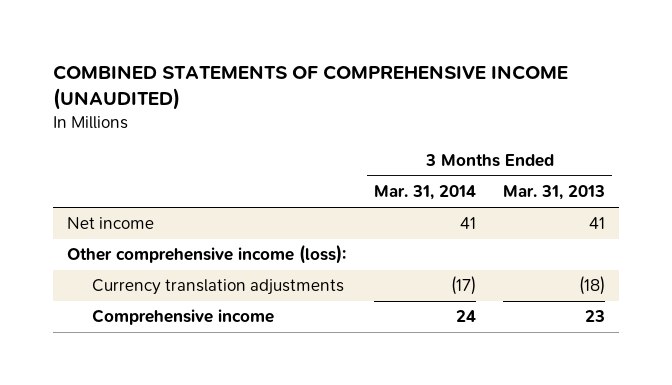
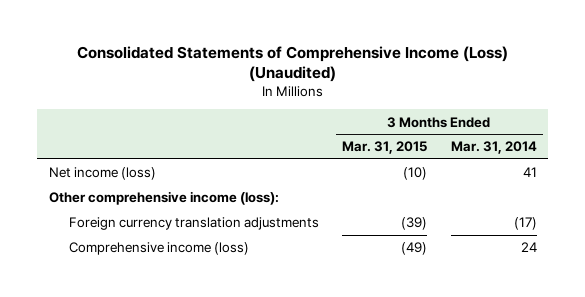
- COMBINED STATEMENTS OF COMPREHENSIVE INCOME (UNAUDITED)
+ Consolidated Statements of Comprehensive Income (Loss) (Unaudited)
- | 3 Months Ended Mar. 31, 2014 | 3 Months Ended Mar. 31, 2013
+ | 3 Months Ended Mar. 31, 2015 | 3 Months Ended Mar. 31, 2014
- Net income | 41 | 41
+ Net income (loss) | (10) | 41
- Currency translation adjustments | (17) | (18)
- Comprehensive income | 24 | 23
+ Foreign currency translation adjustments | (39) | (17)
+ Comprehensive income (loss) | (49) | 24

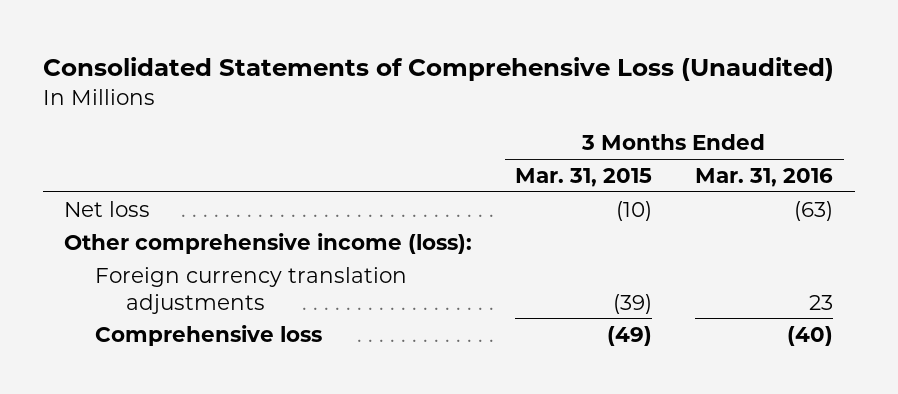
- Consolidated Statements of Comprehensive Income (Loss) (Unaudited)
+ Consolidated Statements of Comprehensive Loss (Unaudited)
- | 3 Months Ended Mar. 31, 2015 | 3 Months Ended Mar. 31, 2014
+ | 3 Months Ended Mar. 31, 2015 | 3 Months Ended Mar. 31, 2016
- Net income (loss) | (10) | 41
+ Net loss | (10) | (63)
- Comprehensive income (loss) | (49) | 24
+ Comprehensive loss | (49) | (40)

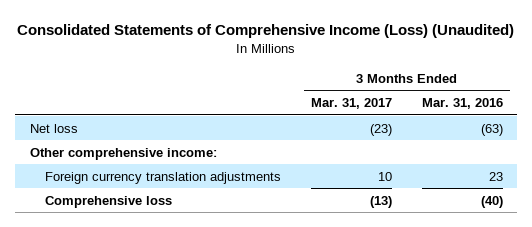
- Consolidated Statements of Comprehensive Loss (Unaudited)
+ Consolidated Statements of Comprehensive Income (Loss) (Unaudited)
- | 3 Months Ended Mar. 31, 2015 | 3 Months Ended Mar. 31, 2016
+ | 3 Months Ended Mar. 31, 2017 | 3 Months Ended Mar. 31, 2016
- Other comprehensive income (loss):
+ Other comprehensive income:

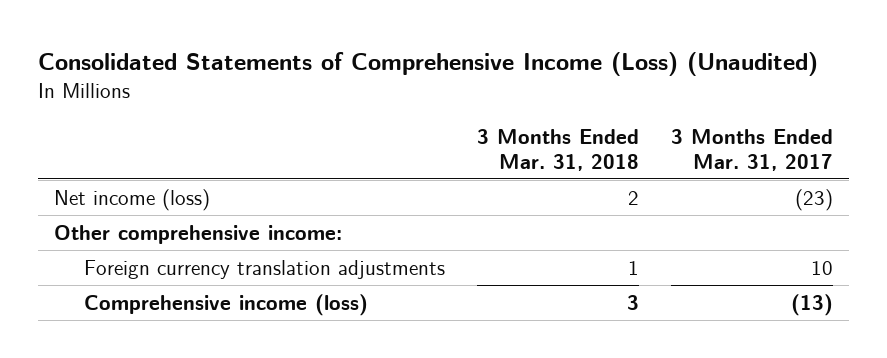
- | 3 Months Ended Mar. 31, 2017 | 3 Months Ended Mar. 31, 2016
+ | 3 Months Ended Mar. 31, 2018 | 3 Months Ended Mar. 31, 2017
- Net loss | (23) | (63)
+ Net income (loss) | 2 | (23)
- Comprehensive loss | (13) | (40)
+ Comprehensive income (loss) | 3 | (13)

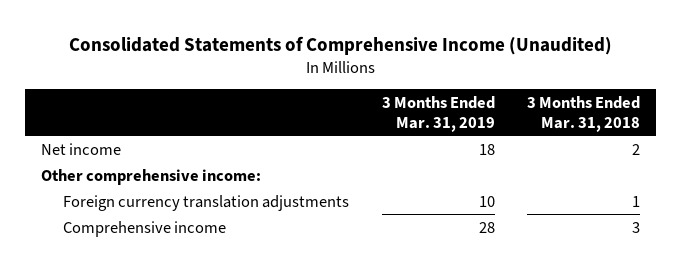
- Consolidated Statements of Comprehensive Income (Loss) (Unaudited)
+ Consolidated Statements of Comprehensive Income (Unaudited)
- | 3 Months Ended Mar. 31, 2018 | 3 Months Ended Mar. 31, 2017
+ | 3 Months Ended Mar. 31, 2019 | 3 Months Ended Mar. 31, 2018
- Net income (loss) | 2 | (23)
+ Net income | 18 | 2
- Comprehensive income (loss) | 3 | (13)
+ Comprehensive income | 28 | 3

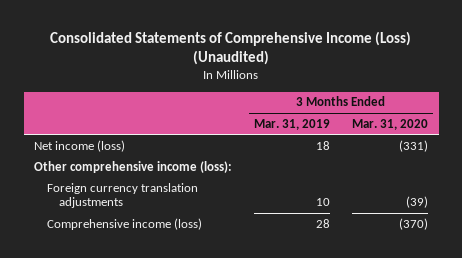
- Consolidated Statements of Comprehensive Income (Unaudited)
+ Consolidated Statements of Comprehensive Income (Loss) (Unaudited)
- | 3 Months Ended Mar. 31, 2019 | 3 Months Ended Mar. 31, 2018
+ | 3 Months Ended Mar. 31, 2019 | 3 Months Ended Mar. 31, 2020
- Net income | 18 | 2
- Other comprehensive income:
+ Net income (loss) | 18 | (331)
+ Other comprehensive income (loss):
- Comprehensive income | 28 | 3
+ Comprehensive income (loss) | 28 | (370)

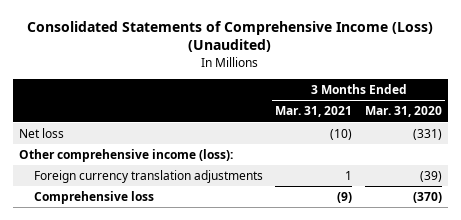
- | 3 Months Ended Mar. 31, 2019 | 3 Months Ended Mar. 31, 2020
+ | 3 Months Ended Mar. 31, 2021 | 3 Months Ended Mar. 31, 2020
- Net income (loss) | 18 | (331)
+ Net loss | (10) | (331)
- Comprehensive income (loss) | 28 | (370)
+ Comprehensive loss | (9) | (370)

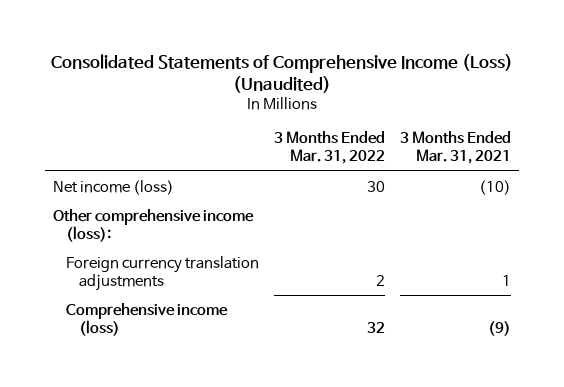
- | 3 Months Ended Mar. 31, 2021 | 3 Months Ended Mar. 31, 2020
+ | 3 Months Ended Mar. 31, 2022 | 3 Months Ended Mar. 31, 2021
- Net loss | (10) | (331)
+ Net income (loss) | 30 | (10)
- Comprehensive loss | (9) | (370)
+ Comprehensive income (loss) | 32 | (9)

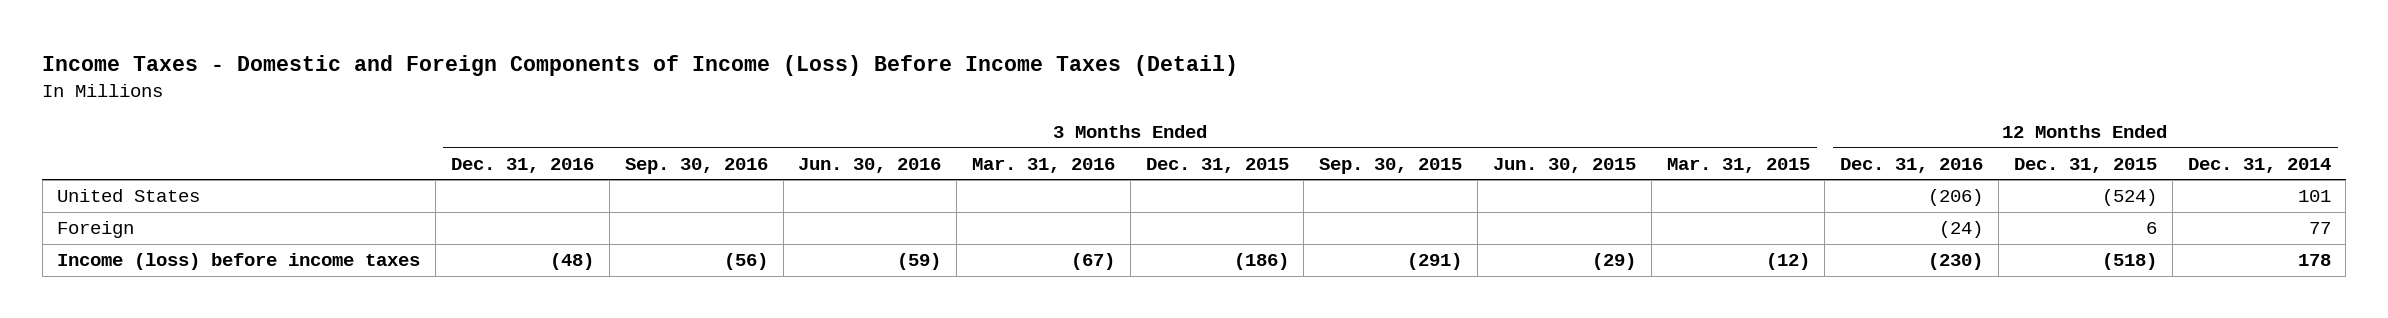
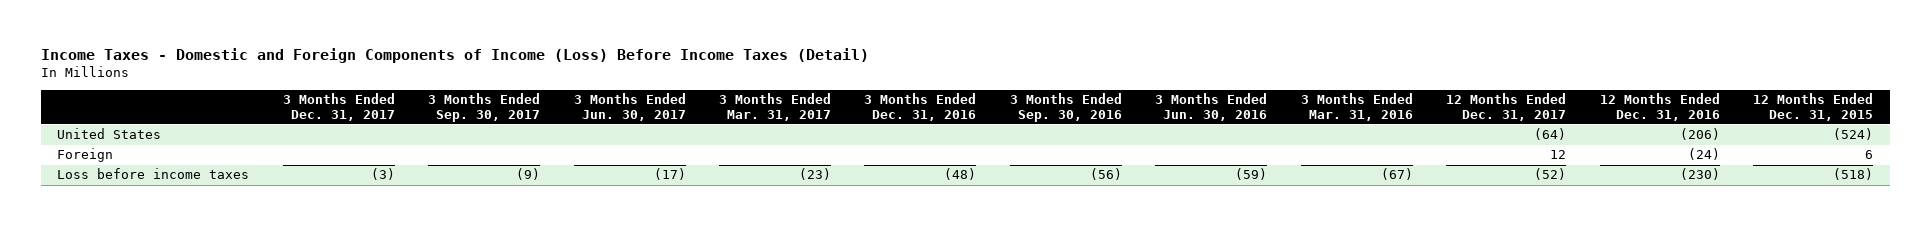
- | 3 Months Ended Dec. 31, 2016 | 3 Months Ended Sep. 30, 2016 | 3 Months Ended Jun. 30, 2016 | 3 Months Ended Mar. 31, 2016 | 3 Months Ended Dec. 31, 2015 | 3 Months Ended Sep. 30, 2015 | 3 Months Ended Jun. 30, 2015 | 3 Months Ended Mar. 31, 2015 | 12 Months Ended Dec. 31, 2016 | 12 Months Ended Dec. 31, 2015 | 12 Months Ended Dec. 31, 2014
+ | 3 Months Ended Dec. 31, 2017 | 3 Months Ended Sep. 30, 2017 | 3 Months Ended Jun. 30, 2017 | 3 Months Ended Mar. 31, 2017 | 3 Months Ended Dec. 31, 2016 | 3 Months Ended Sep. 30, 2016 | 3 Months Ended Jun. 30, 2016 | 3 Months Ended Mar. 31, 2016 | 12 Months Ended Dec. 31, 2017 | 12 Months Ended Dec. 31, 2016 | 12 Months Ended Dec. 31, 2015
- Income (loss) before income taxes | (48) | (56) | (59) | (67) | (186) | (291) | (29) | (12) | (230) | (518) | 178
+ Loss before income taxes | (3) | (9) | (17) | (23) | (48) | (56) | (59) | (67) | (52) | (230) | (518)

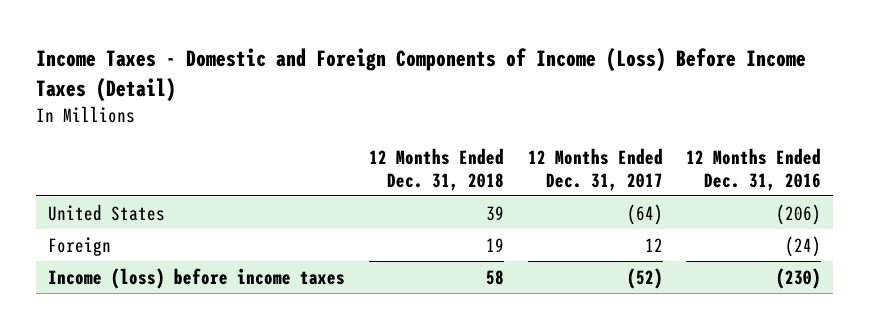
- | 3 Months Ended Dec. 31, 2017 | 3 Months Ended Sep. 30, 2017 | 3 Months Ended Jun. 30, 2017 | 3 Months Ended Mar. 31, 2017 | 3 Months Ended Dec. 31, 2016 | 3 Months Ended Sep. 30, 2016 | 3 Months Ended Jun. 30, 2016 | 3 Months Ended Mar. 31, 2016 | 12 Months Ended Dec. 31, 2017 | 12 Months Ended Dec. 31, 2016 | 12 Months Ended Dec. 31, 2015
+ | 12 Months Ended Dec. 31, 2018 | 12 Months Ended Dec. 31, 2017 | 12 Months Ended Dec. 31, 2016
- Loss before income taxes | (3) | (9) | (17) | (23) | (48) | (56) | (59) | (67) | (52) | (230) | (518)
+ Income (loss) before income taxes | 58 | (52) | (230)

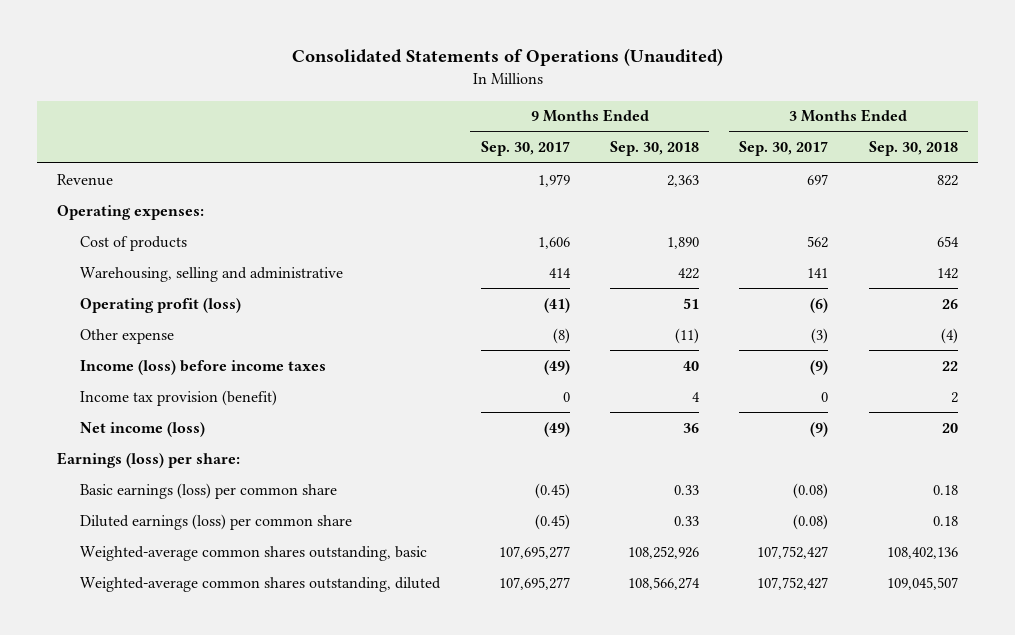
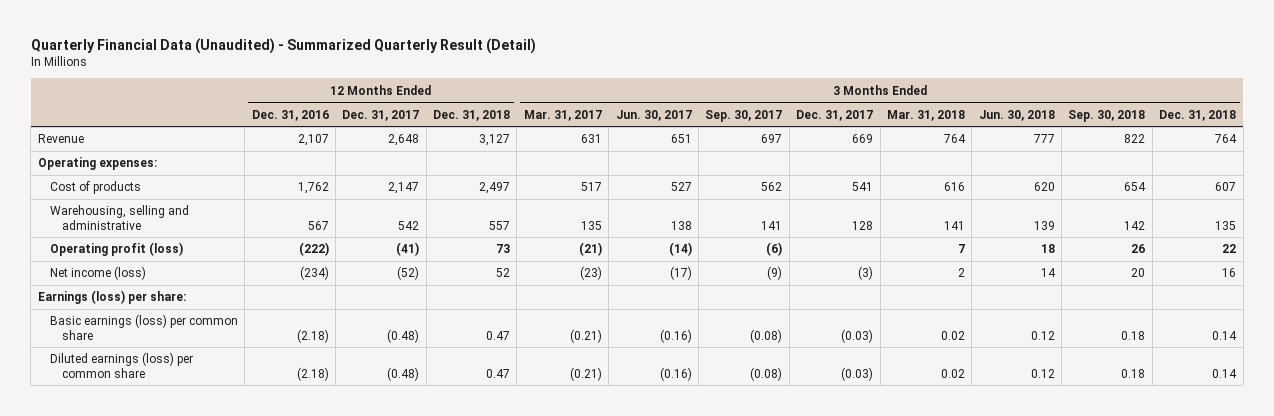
- Consolidated Statements of Operations (Unaudited)
+ Quarterly Financial Data (Unaudited) - Summarized Quarterly Result (Detail)
- | 9 Months Ended Sep. 30, 2017 | 9 Months Ended Sep. 30, 2018 | 3 Months Ended Sep. 30, 2017 | 3 Months Ended Sep. 30, 2018
+ | 12 Months Ended Dec. 31, 2016 | 12 Months Ended Dec. 31, 2017 | 12 Months Ended Dec. 31, 2018 | 3 Months Ended Mar. 31, 2017 | 3 Months Ended Jun. 30, 2017 | 3 Months Ended Sep. 30, 2017 | 3 Months Ended Dec. 31, 2017 | 3 Months Ended Mar. 31, 2018 | 3 Months Ended Jun. 30, 2018 | 3 Months Ended Sep. 30, 2018 | 3 Months Ended Dec. 31, 2018
- Other expense | (8) | (11) | (3) | (4)
- Income (loss) before income taxes | (49) | 40 | (9) | 22
- Income tax provision (benefit) | 0 | 4 | 0 | 2
- Weighted-average common shares outstanding, basic | 107,695,277 | 108,252,926 | 107,752,427 | 108,402,136
- Weighted-average common shares outstanding, diluted | 107,695,277 | 108,566,274 | 107,752,427 | 109,045,507

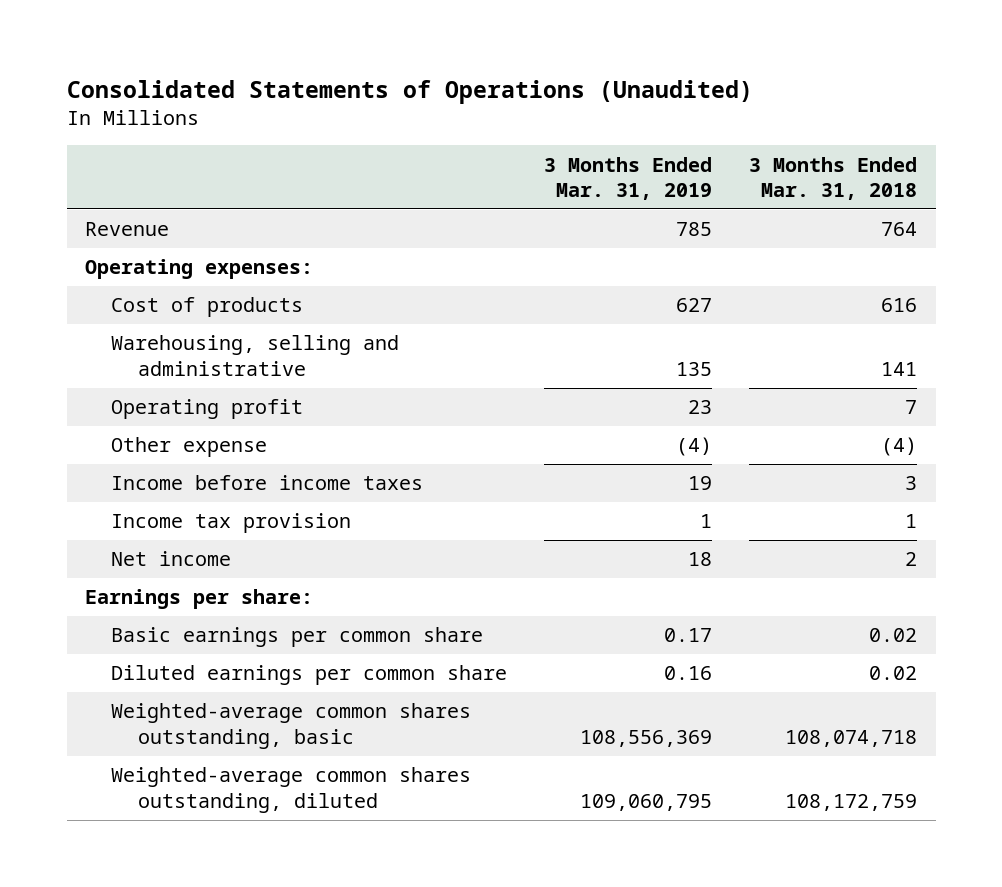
- Quarterly Financial Data (Unaudited) - Summarized Quarterly Result (Detail)
+ Consolidated Statements of Operations (Unaudited)
- | 12 Months Ended Dec. 31, 2016 | 12 Months Ended Dec. 31, 2017 | 12 Months Ended Dec. 31, 2018 | 3 Months Ended Mar. 31, 2017 | 3 Months Ended Jun. 30, 2017 | 3 Months Ended Sep. 30, 2017 | 3 Months Ended Dec. 31, 2017 | 3 Months Ended Mar. 31, 2018 | 3 Months Ended Jun. 30, 2018 | 3 Months Ended Sep. 30, 2018 | 3 Months Ended Dec. 31, 2018
+ | 3 Months Ended Mar. 31, 2019 | 3 Months Ended Mar. 31, 2018
- Operating profit (loss) | (222) | (41) | 73 | (21) | (14) | (6) | | 7 | 18 | 26 | 22
- Net income (loss) | (234) | (52) | 52 | (23) | (17) | (9) | (3) | 2 | 14 | 20 | 16
- Earnings (loss) per share:
- Basic earnings (loss) per common share | (2.18) | (0.48) | 0.47 | (0.21) | (0.16) | (0.08) | (0.03) | 0.02 | 0.12 | 0.18 | 0.14
- Diluted earnings (loss) per common share | (2.18) | (0.48) | 0.47 | (0.21) | (0.16) | (0.08) | (0.03) | 0.02 | 0.12 | 0.18 | 0.14
+ Operating profit | 23 | 7
+ Other expense | (4) | (4)
+ Income before income taxes | 19 | 3
+ Income tax provision | 1 | 1
+ Net income | 18 | 2
+ Earnings per share:
+ Basic earnings per common share | 0.17 | 0.02
+ Diluted earnings per common share | 0.16 | 0.02
+ Weighted-average common shares outstanding, basic | 108,556,369 | 108,074,718
+ Weighted-average common shares outstanding, diluted | 109,060,795 | 108,172,759

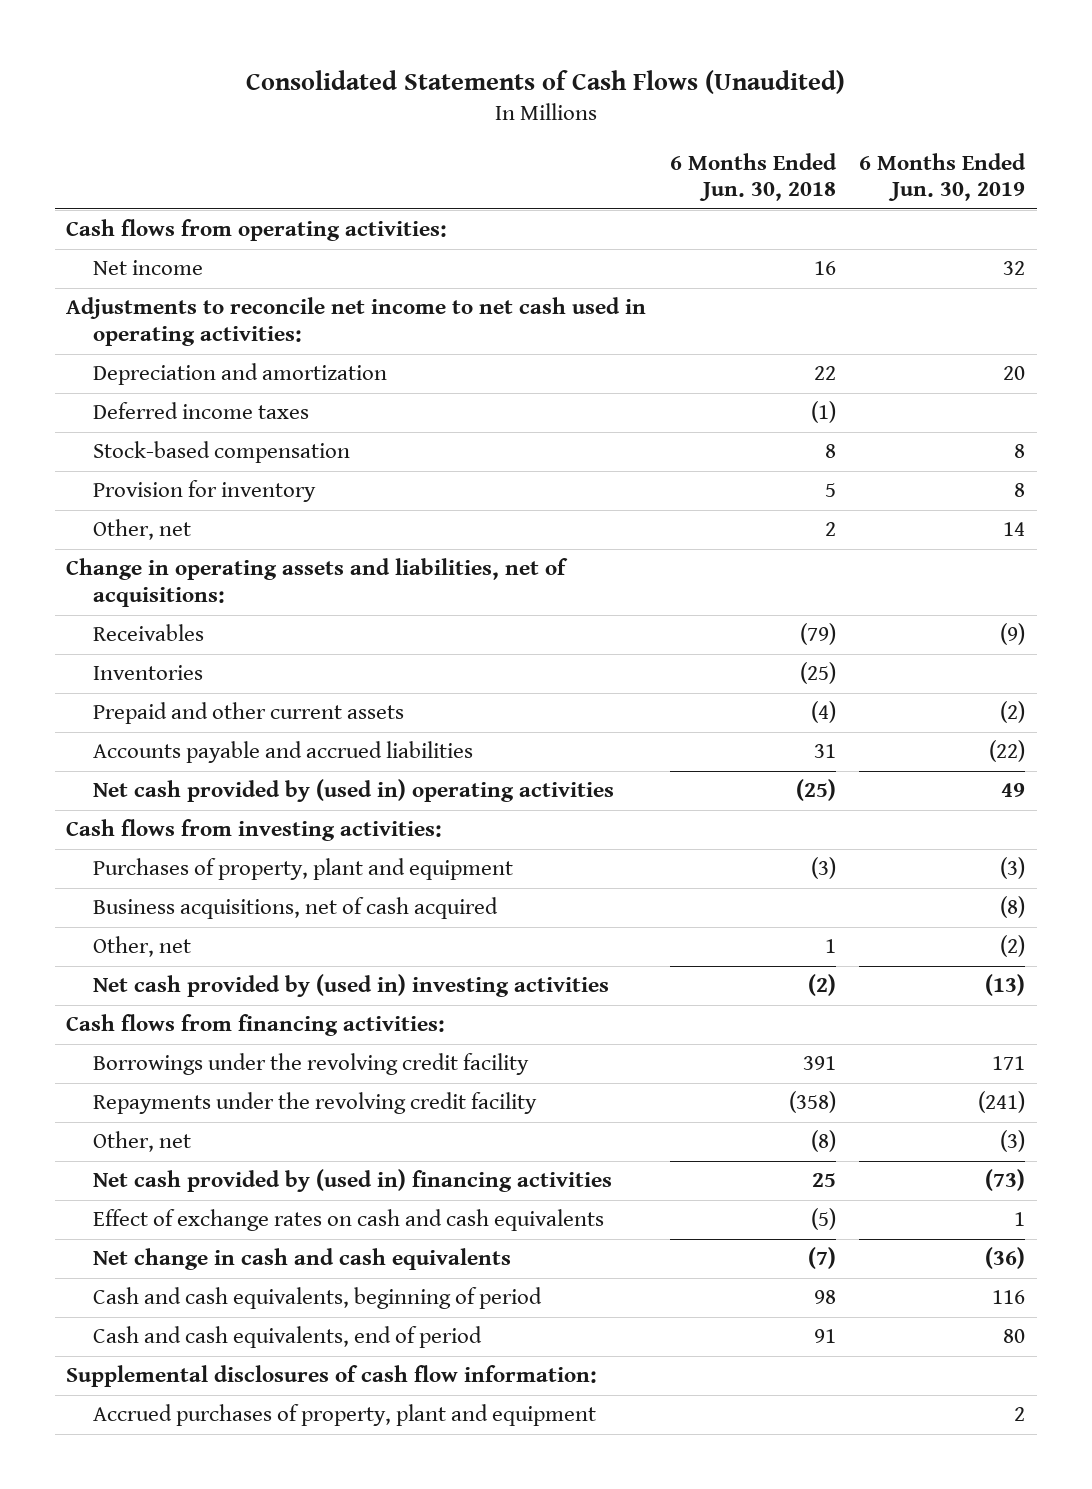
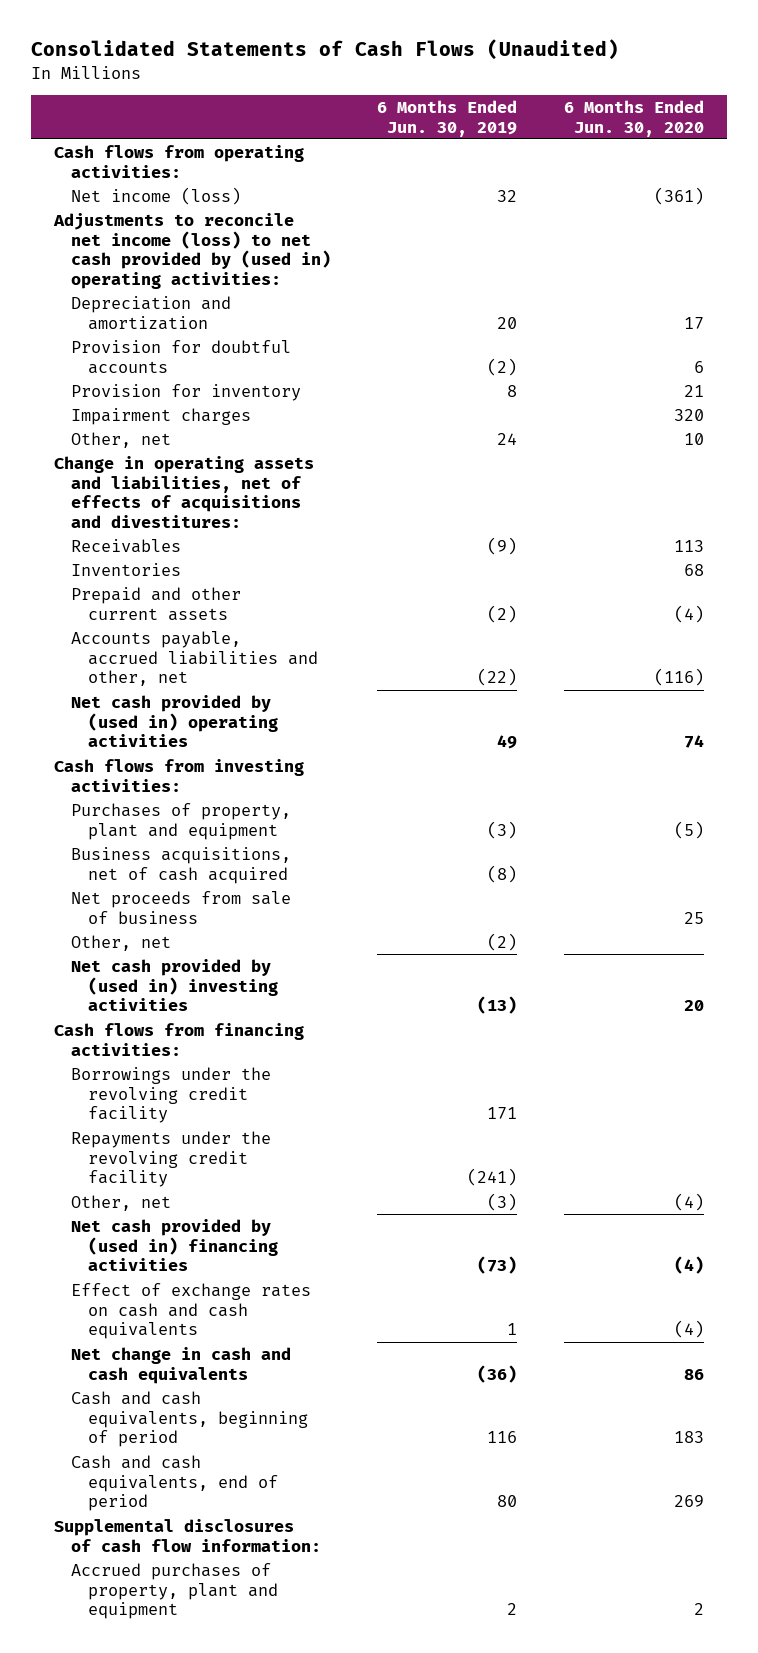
- | 6 Months Ended Jun. 30, 2018 | 6 Months Ended Jun. 30, 2019
+ | 6 Months Ended Jun. 30, 2019 | 6 Months Ended Jun. 30, 2020
- Net income | 16 | 32
- Adjustments to reconcile net income to net cash used in operating activities:
+ Net income (loss) | 32 | (361)
+ Adjustments to reconcile net income (loss) to net cash provided by (used in) operating activities:
- Deferred income taxes | (1) |
- Stock-based compensation | 8 | 8
+ Provision for doubtful accounts | (2) | 6
- Other, net | 2 | 14
- Change in operating assets and liabilities, net of acquisitions:
+ Impairment charges | | 320
+ Other, net | 24 | 10
+ Change in operating assets and liabilities, net of effects of acquisitions and divestitures:
- Accounts payable and accrued liabilities | 31 | (22)
+ Accounts payable, accrued liabilities and other, net | (22) | (116)
+ Net proceeds from sale of business | | 25

